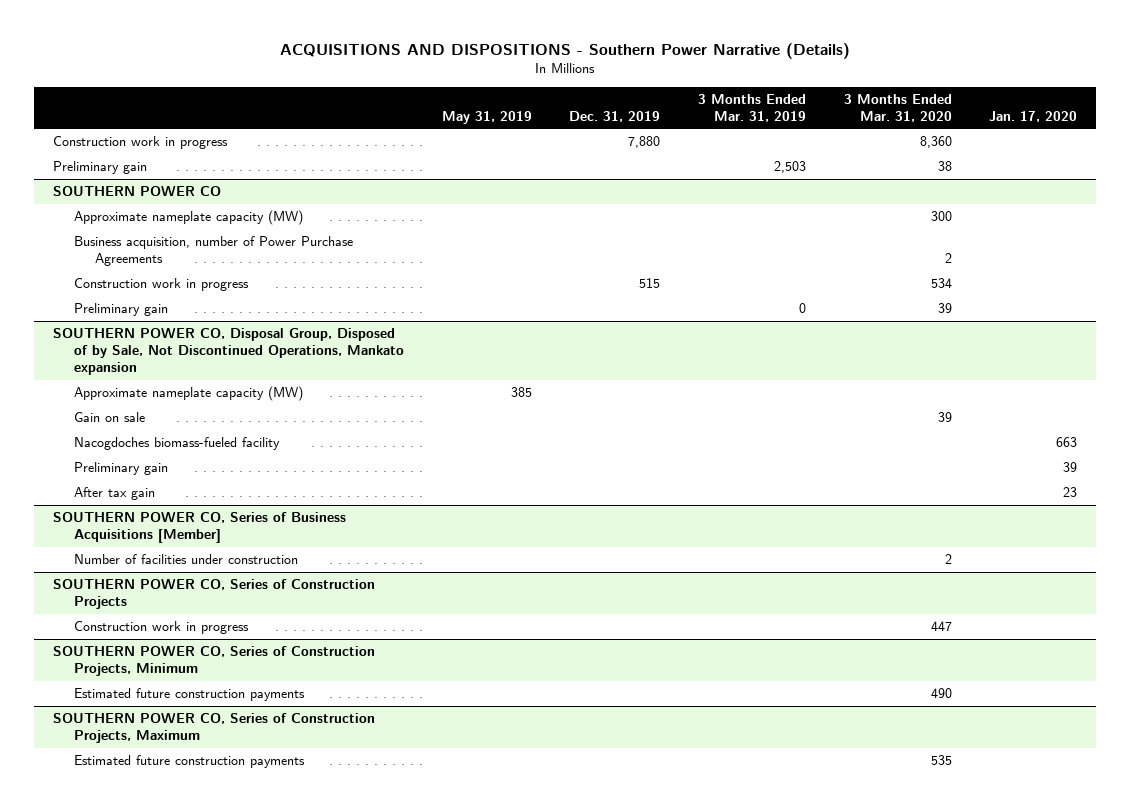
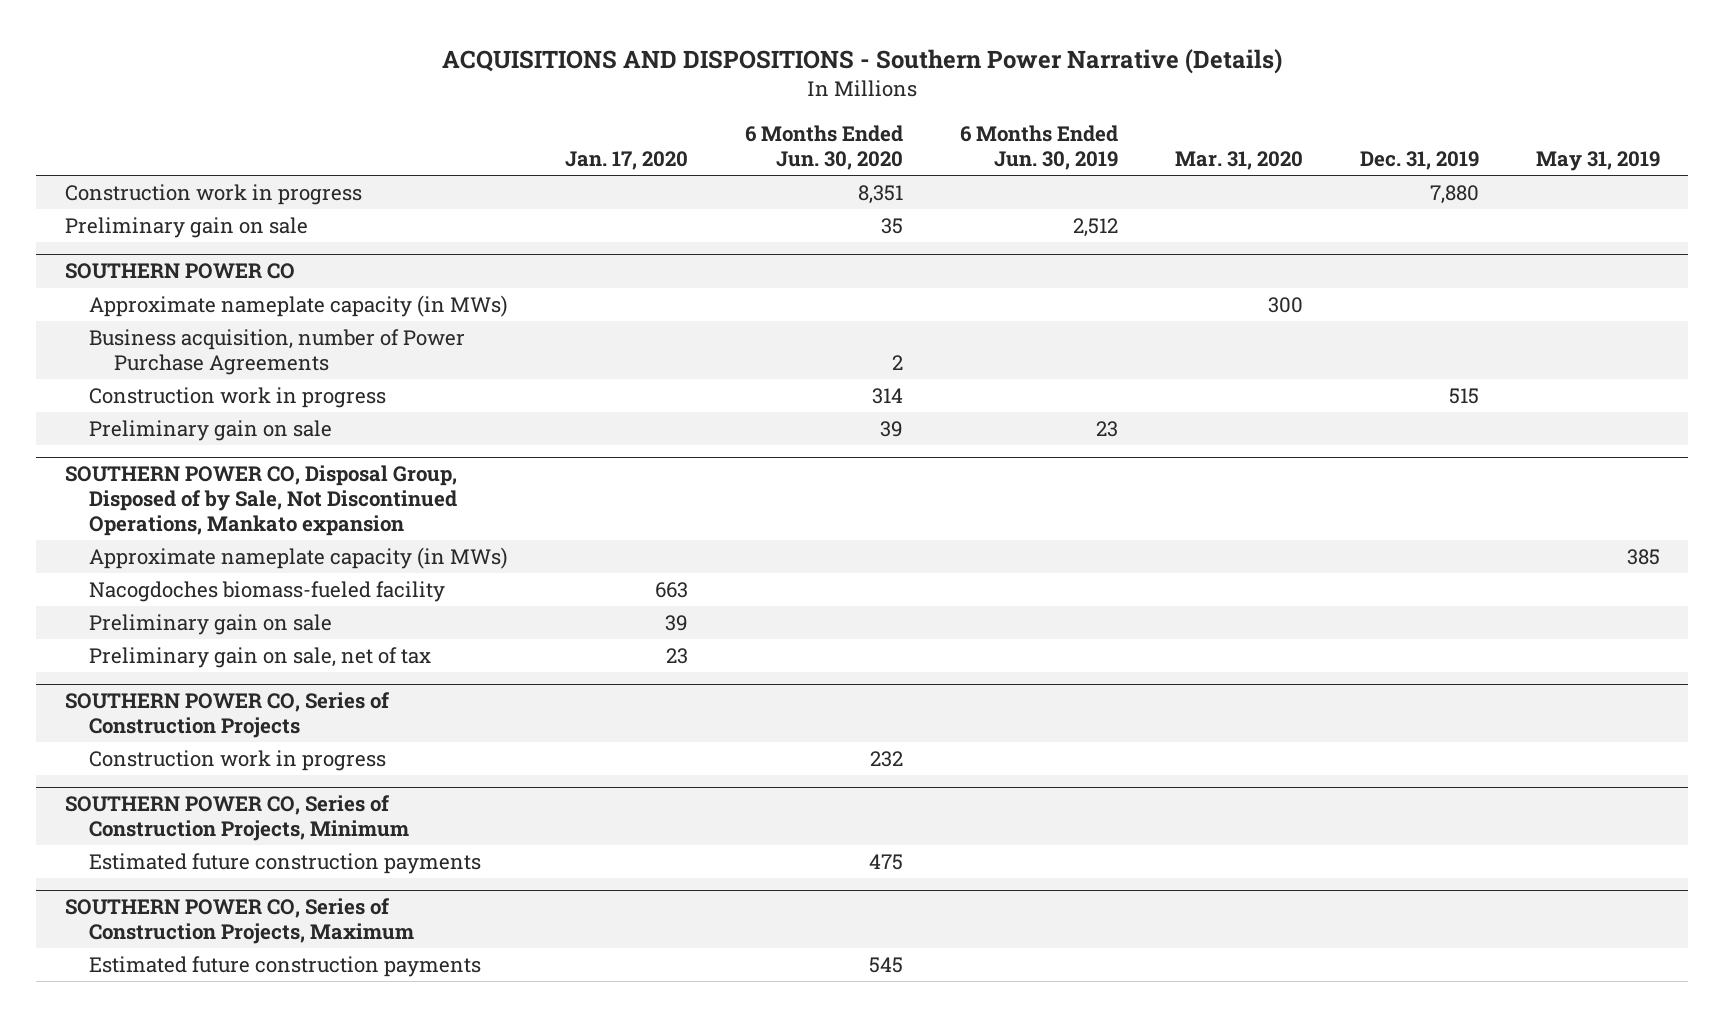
- | May 31, 2019 | Dec. 31, 2019 | 3 Months Ended Mar. 31, 2019 | 3 Months Ended Mar. 31, 2020 | Jan. 17, 2020
+ | Jan. 17, 2020 | 6 Months Ended Jun. 30, 2020 | 6 Months Ended Jun. 30, 2019 | Mar. 31, 2020 | Dec. 31, 2019 | May 31, 2019
- Preliminary gain | | | 2,503 | 38 |
+ Preliminary gain on sale | | 35 | 2,512 | | |
@ SOUTHERN POWER CO
- Approximate nameplate capacity (MW) | | | | 300 |
+ Approximate nameplate capacity (in MWs) | | | | 300 | |
- Preliminary gain | | | 0 | 39 |
+ Preliminary gain on sale | | 39 | 23 | | |
@ SOUTHERN POWER CO, Disposal Group, Disposed of by Sale, Not Discontinued Operations, Mankato expansion
- Approximate nameplate capacity (MW) | 385 | | | |
- Gain on sale | | | | 39 |
+ Approximate nameplate capacity (in MWs) | | | | | | 385
- Preliminary gain | | | | | 39
- After tax gain | | | | | 23
- SOUTHERN POWER CO, Series of Business Acquisitions [Member]
- Number of facilities under construction | | | | 2 |
@ SOUTHERN POWER CO, Disposal Group, Disposed of by Sale, Not Discontinued Operations, Mankato expansion
+ Preliminary gain on sale | 39 | | | | |
+ Preliminary gain on sale, net of tax | 23 | | | | |

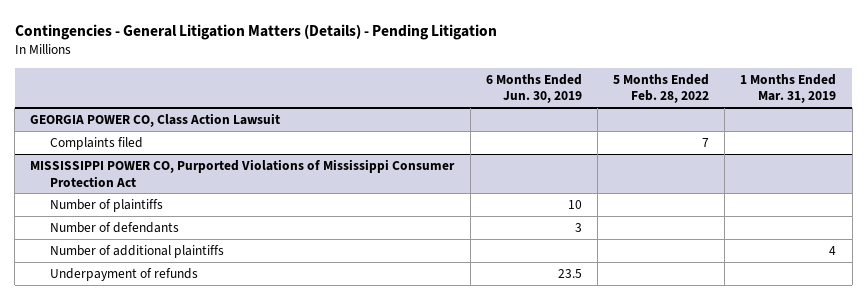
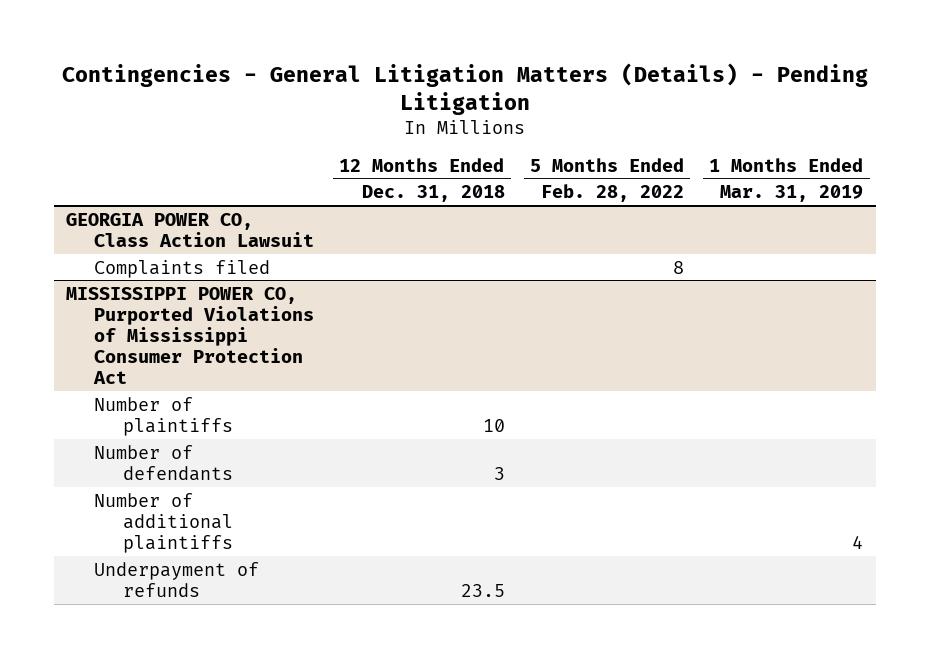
- | 6 Months Ended Jun. 30, 2019 | 5 Months Ended Feb. 28, 2022 | 1 Months Ended Mar. 31, 2019
+ | 12 Months Ended Dec. 31, 2018 | 5 Months Ended Feb. 28, 2022 | 1 Months Ended Mar. 31, 2019
@ GEORGIA POWER CO, Class Action Lawsuit
- Complaints filed | | 7 |
+ Complaints filed | | 8 |

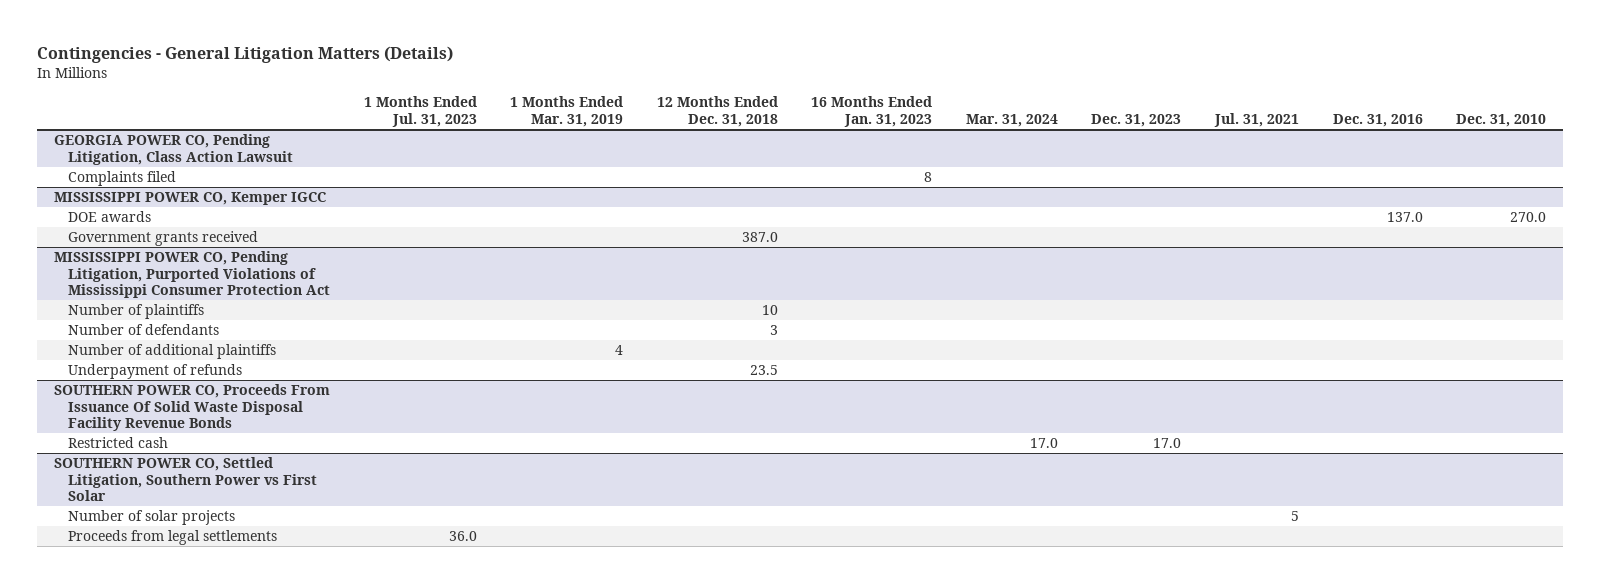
- Contingencies - General Litigation Matters (Details) - Pending Litigation
+ Contingencies - General Litigation Matters (Details)
- | 12 Months Ended Dec. 31, 2018 | 5 Months Ended Feb. 28, 2022 | 1 Months Ended Mar. 31, 2019
+ | 1 Months Ended Jul. 31, 2023 | 1 Months Ended Mar. 31, 2019 | 12 Months Ended Dec. 31, 2018 | 16 Months Ended Jan. 31, 2023 | Mar. 31, 2024 | Dec. 31, 2023 | Jul. 31, 2021 | Dec. 31, 2016 | Dec. 31, 2010
- GEORGIA POWER CO, Class Action Lawsuit
+ GEORGIA POWER CO, Pending Litigation, Class Action Lawsuit
- MISSISSIPPI POWER CO, Purported Violations of Mississippi Consumer Protection Act
+ MISSISSIPPI POWER CO, Kemper IGCC
+ DOE awards | | | | | | | | 137.0 | 270.0
+ Government grants received | | | 387.0 | | | | | |
+ MISSISSIPPI POWER CO, Pending Litigation, Purported Violations of Mississippi Consumer Protection Act
+ SOUTHERN POWER CO, Proceeds From Issuance Of Solid Waste Disposal Facility Revenue Bonds
+ Restricted cash | | | | | 17.0 | 17.0 | | |
+ SOUTHERN POWER CO, Settled Litigation, Southern Power vs First Solar
+ Number of solar projects | | | | | | | 5 | |
+ Proceeds from legal settlements | 36.0 | | | | | | | |

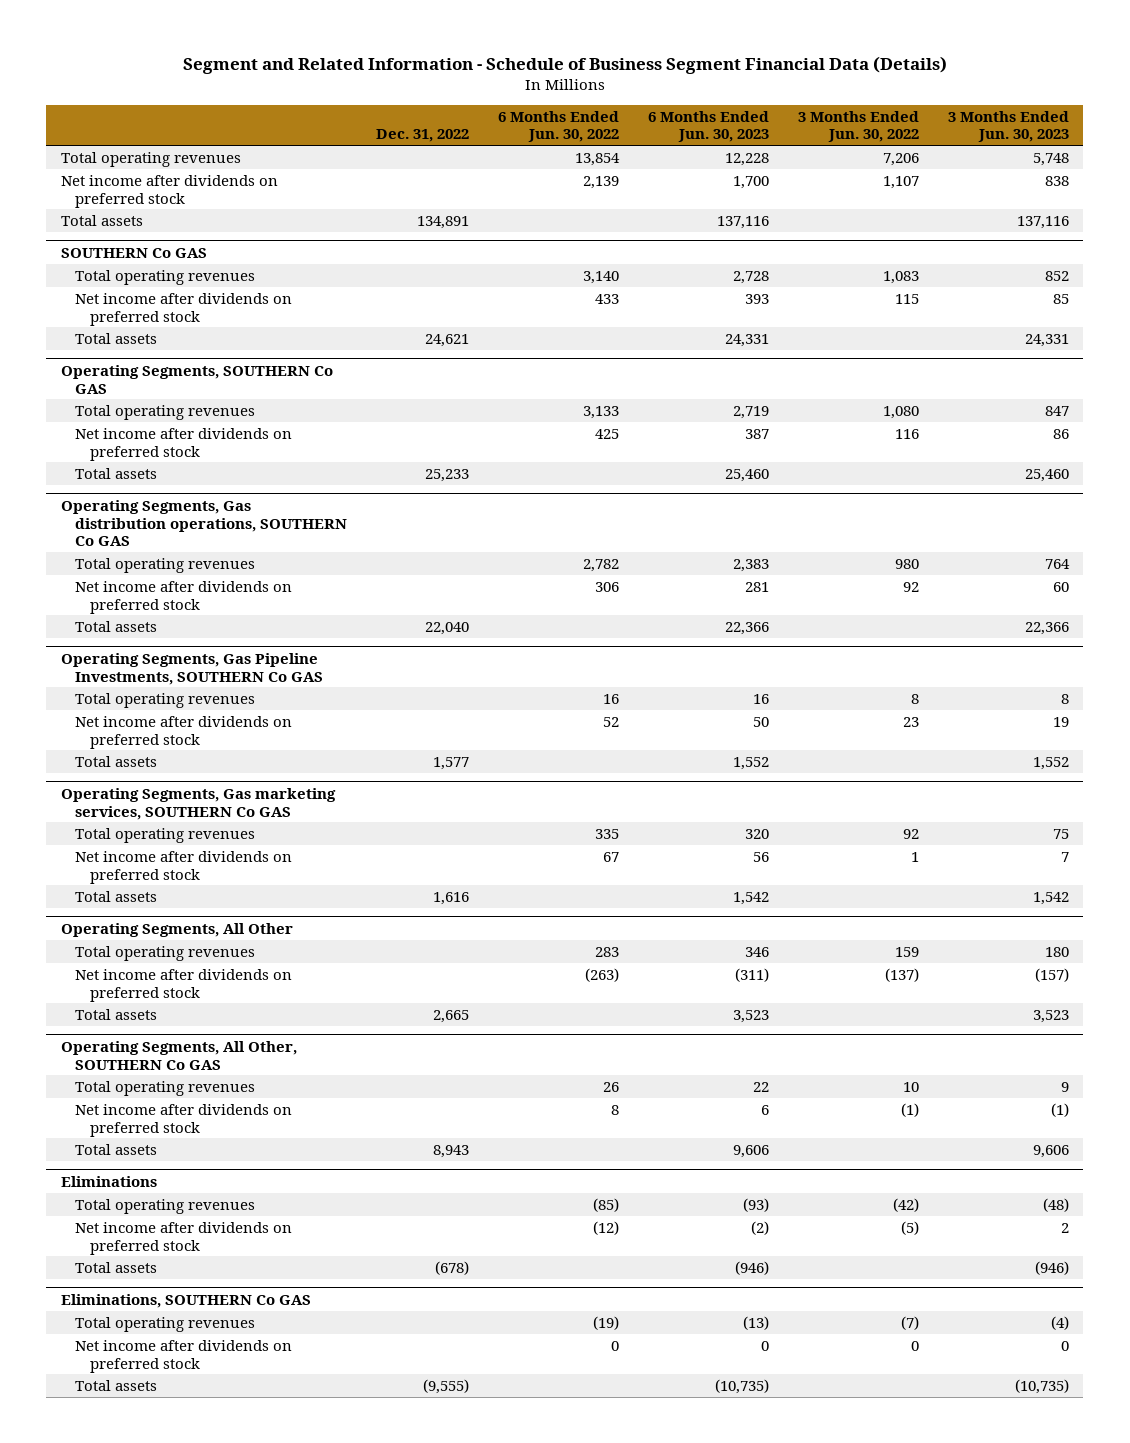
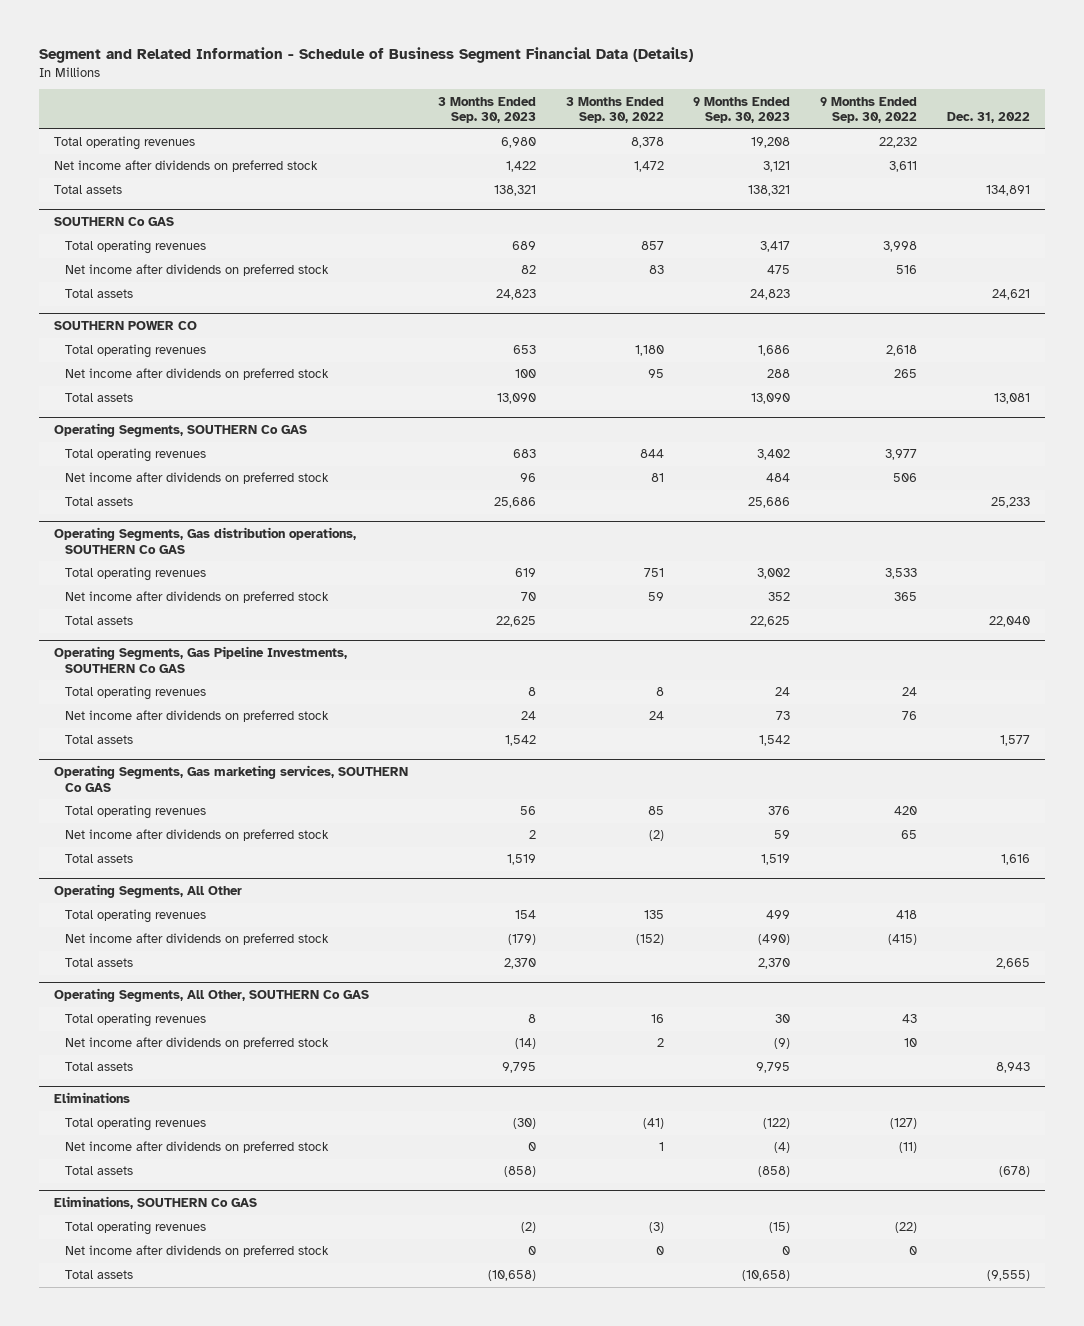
- | Dec. 31, 2022 | 6 Months Ended Jun. 30, 2022 | 6 Months Ended Jun. 30, 2023 | 3 Months Ended Jun. 30, 2022 | 3 Months Ended Jun. 30, 2023
+ | 3 Months Ended Sep. 30, 2023 | 3 Months Ended Sep. 30, 2022 | 9 Months Ended Sep. 30, 2023 | 9 Months Ended Sep. 30, 2022 | Dec. 31, 2022
+ SOUTHERN POWER CO
+ Total operating revenues | 653 | 1,180 | 1,686 | 2,618 |
+ Net income after dividends on preferred stock | 100 | 95 | 288 | 265 |
+ Total assets | 13,090 | | 13,090 | | 13,081

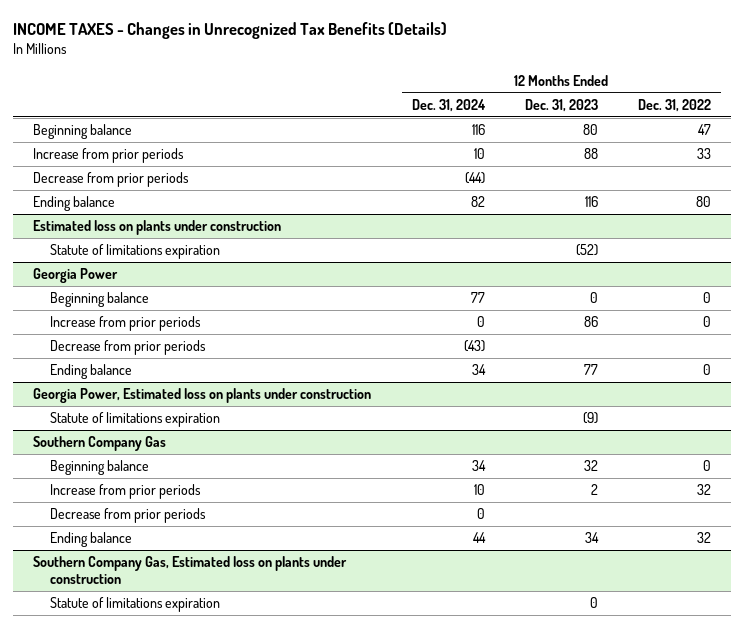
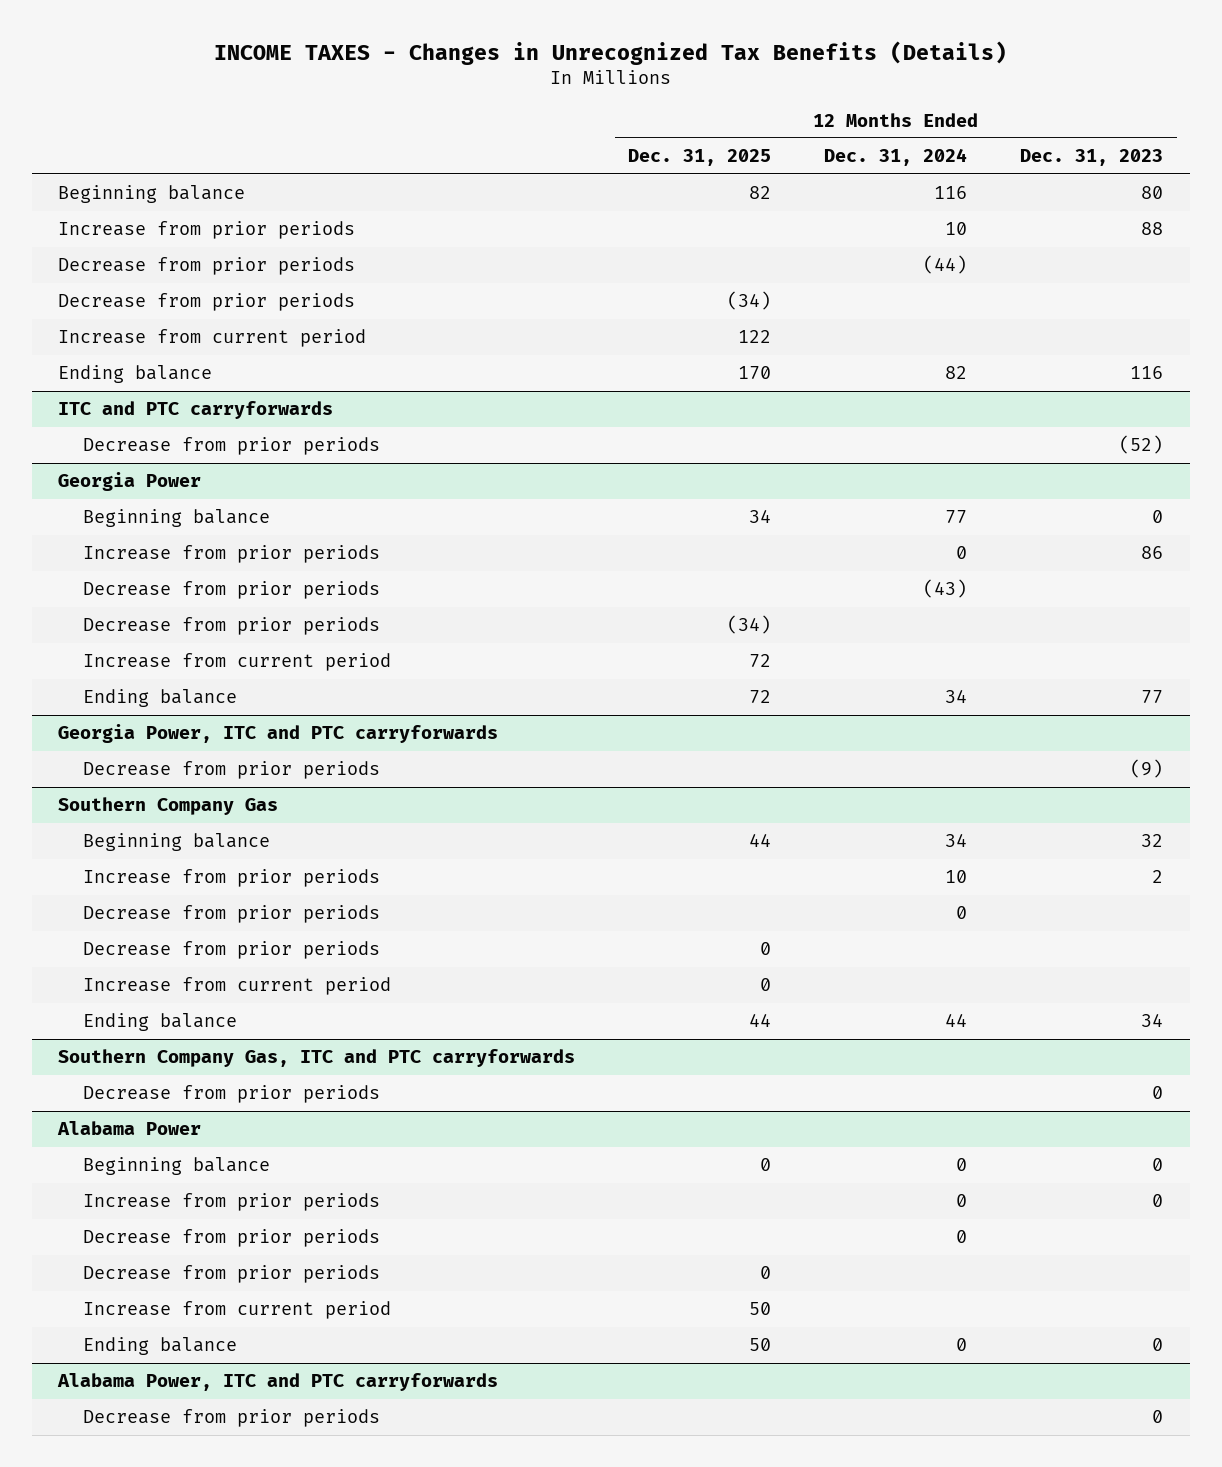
- | 12 Months Ended Dec. 31, 2024 | 12 Months Ended Dec. 31, 2023 | 12 Months Ended Dec. 31, 2022
+ | 12 Months Ended Dec. 31, 2025 | 12 Months Ended Dec. 31, 2024 | 12 Months Ended Dec. 31, 2023
+ Decrease from prior periods | (34) | |
+ Increase from current period | 122 | |
- Estimated loss on plants under construction
- Statute of limitations expiration | | (52) |
+ ITC and PTC carryforwards
+ Decrease from prior periods | | | (52)
@ Georgia Power
+ Decrease from prior periods | (34) | |
+ Increase from current period | 72 | |
- Georgia Power, Estimated loss on plants under construction
- Statute of limitations expiration | | (9) |
+ Georgia Power, ITC and PTC carryforwards
+ Decrease from prior periods | | | (9)
@ Southern Company Gas
+ Decrease from prior periods | 0 | |
+ Increase from current period | 0 | |
- Southern Company Gas, Estimated loss on plants under construction
- Statute of limitations expiration | | 0 |
+ Southern Company Gas, ITC and PTC carryforwards
+ Decrease from prior periods | | | 0
+ Alabama Power
+ Beginning balance | 0 | 0 | 0
+ Increase from prior periods | | 0 | 0
+ Decrease from prior periods | | 0 |
+ Decrease from prior periods | 0 | |
+ Increase from current period | 50 | |
+ Ending balance | 50 | 0 | 0
+ Alabama Power, ITC and PTC carryforwards
+ Decrease from prior periods | | | 0

